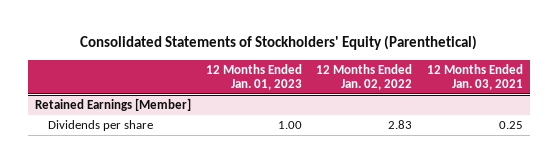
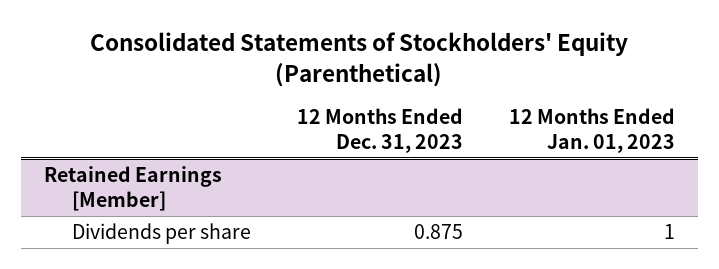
- | 12 Months Ended Jan. 01, 2023 | 12 Months Ended Jan. 02, 2022 | 12 Months Ended Jan. 03, 2021
+ | 12 Months Ended Dec. 31, 2023 | 12 Months Ended Jan. 01, 2023
@ Retained Earnings [Member]
- Dividends per share | 1.00 | 2.83 | 0.25
+ Dividends per share | 0.875 | 1

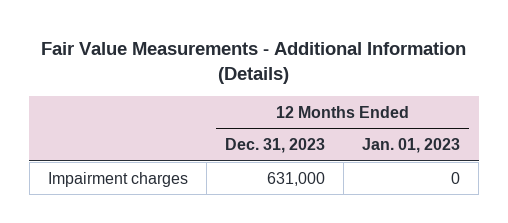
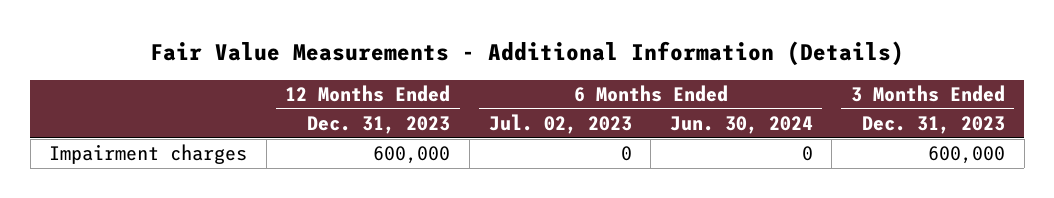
- | 12 Months Ended Dec. 31, 2023 | 12 Months Ended Jan. 01, 2023
+ | 12 Months Ended Dec. 31, 2023 | 6 Months Ended Jul. 02, 2023 | 6 Months Ended Jun. 30, 2024 | 3 Months Ended Dec. 31, 2023
- Impairment charges | 631,000 | 0
+ Impairment charges | 600,000 | 0 | 0 | 600,000

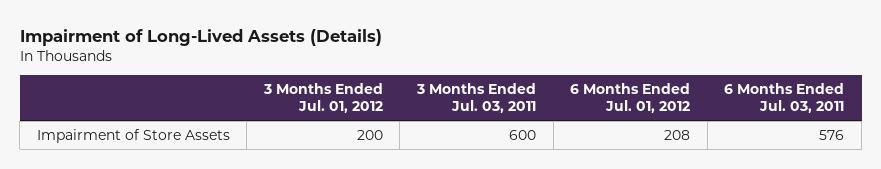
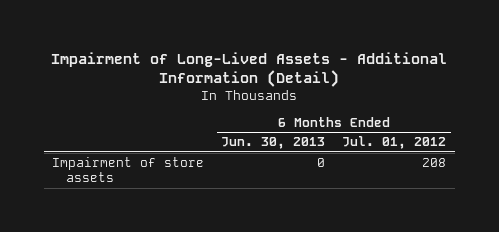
- Impairment of Long-Lived Assets (Details)
+ Impairment of Long-Lived Assets - Additional Information (Detail)
- | 3 Months Ended Jul. 01, 2012 | 3 Months Ended Jul. 03, 2011 | 6 Months Ended Jul. 01, 2012 | 6 Months Ended Jul. 03, 2011
+ | 6 Months Ended Jun. 30, 2013 | 6 Months Ended Jul. 01, 2012
- Impairment of Store Assets | 200 | 600 | 208 | 576
+ Impairment of store assets | 0 | 208

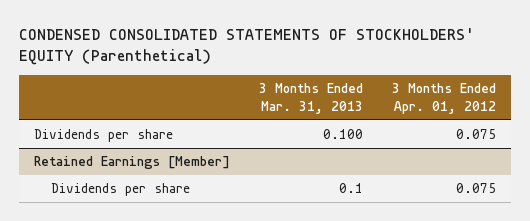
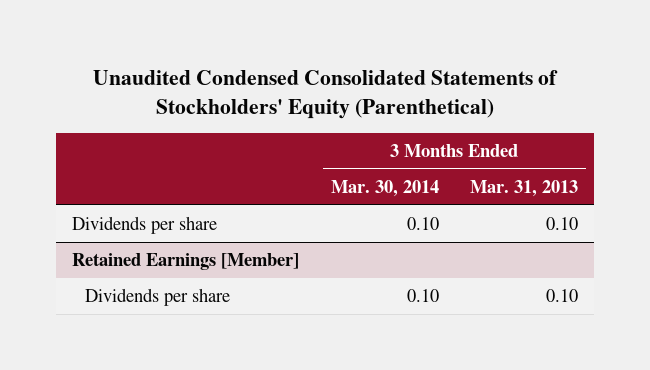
- CONDENSED CONSOLIDATED STATEMENTS OF STOCKHOLDERS' EQUITY (Parenthetical)
+ Unaudited Condensed Consolidated Statements of Stockholders' Equity (Parenthetical)
- | 3 Months Ended Mar. 31, 2013 | 3 Months Ended Apr. 01, 2012
+ | 3 Months Ended Mar. 30, 2014 | 3 Months Ended Mar. 31, 2013
- Dividends per share | 0.100 | 0.075
+ Dividends per share | 0.10 | 0.10
@ Retained Earnings [Member]
- Dividends per share | 0.1 | 0.075
+ Dividends per share | 0.10 | 0.10

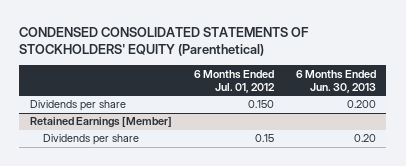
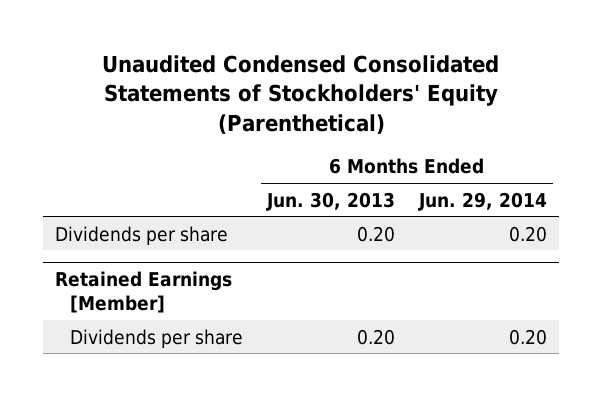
- CONDENSED CONSOLIDATED STATEMENTS OF STOCKHOLDERS' EQUITY (Parenthetical)
+ Unaudited Condensed Consolidated Statements of Stockholders' Equity (Parenthetical)
- | 6 Months Ended Jul. 01, 2012 | 6 Months Ended Jun. 30, 2013
+ | 6 Months Ended Jun. 30, 2013 | 6 Months Ended Jun. 29, 2014
- Dividends per share | 0.150 | 0.200
+ Dividends per share | 0.20 | 0.20

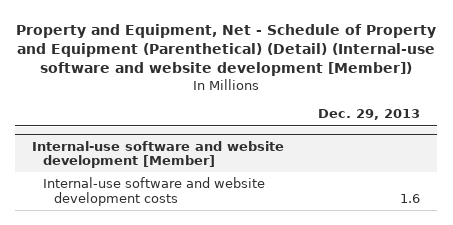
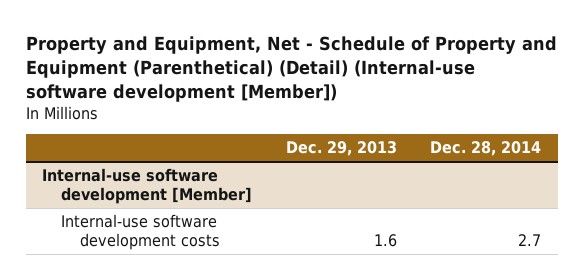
- Property and Equipment, Net - Schedule of Property and Equipment (Parenthetical) (Detail) (Internal-use software and website development [Member])
+ Property and Equipment, Net - Schedule of Property and Equipment (Parenthetical) (Detail) (Internal-use software development [Member])
- | Dec. 29, 2013
+ | Dec. 29, 2013 | Dec. 28, 2014
- Internal-use software and website development [Member]
- Internal-use software and website development costs | 1.6
+ Internal-use software development [Member]
+ Internal-use software development costs | 1.6 | 2.7

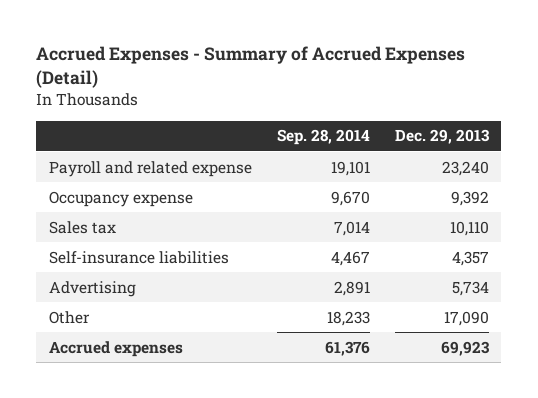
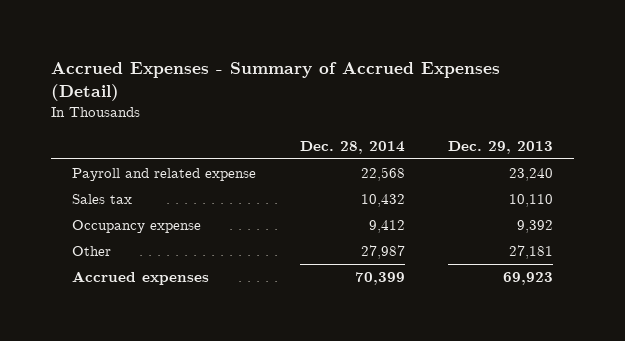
- | Sep. 28, 2014 | Dec. 29, 2013
+ | Dec. 28, 2014 | Dec. 29, 2013
- Self-insurance liabilities | 4,467 | 4,357
- Advertising | 2,891 | 5,734
- Other | 18,233 | 17,090
moved down: Occupancy expense | 9,412 | 9,392
+ Other | 27,987 | 27,181

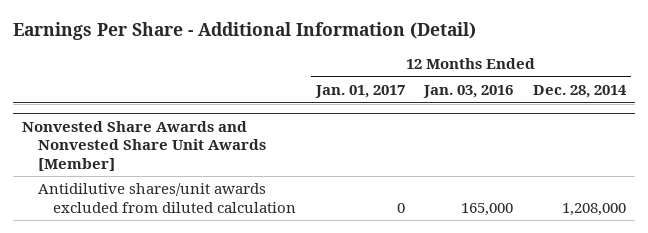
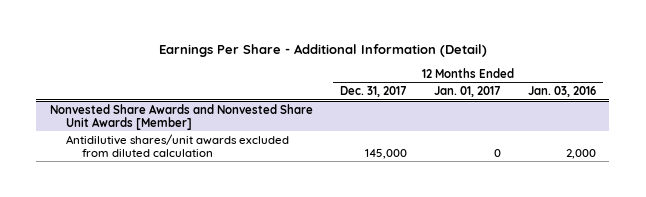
- | 12 Months Ended Jan. 01, 2017 | 12 Months Ended Jan. 03, 2016 | 12 Months Ended Dec. 28, 2014
+ | 12 Months Ended Dec. 31, 2017 | 12 Months Ended Jan. 01, 2017 | 12 Months Ended Jan. 03, 2016
@ Nonvested Share Awards and Nonvested Share Unit Awards [Member]
- Antidilutive shares/unit awards excluded from diluted calculation | 0 | 165,000 | 1,208,000
+ Antidilutive shares/unit awards excluded from diluted calculation | 145,000 | 0 | 2,000

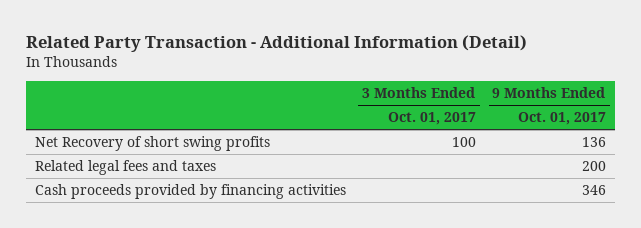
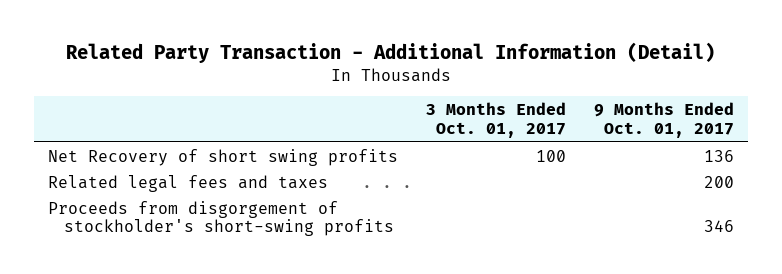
- Cash proceeds provided by financing activities | | 346
+ Proceeds from disgorgement of stockholder's short-swing profits | | 346

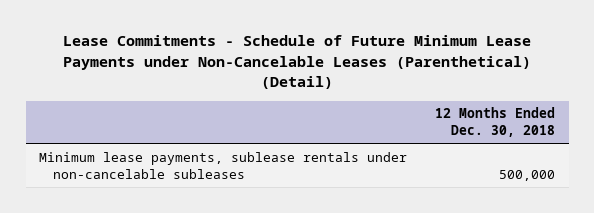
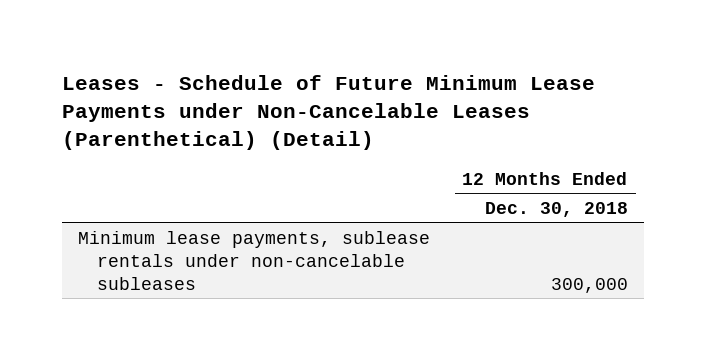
- Lease Commitments - Schedule of Future Minimum Lease Payments under Non-Cancelable Leases (Parenthetical) (Detail)
+ Leases - Schedule of Future Minimum Lease Payments under Non-Cancelable Leases (Parenthetical) (Detail)
- Minimum lease payments, sublease rentals under non-cancelable subleases | 500,000
+ Minimum lease payments, sublease rentals under non-cancelable subleases | 300,000

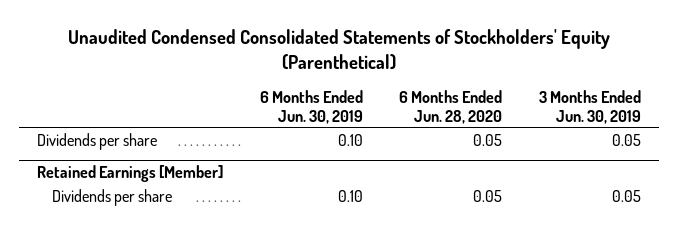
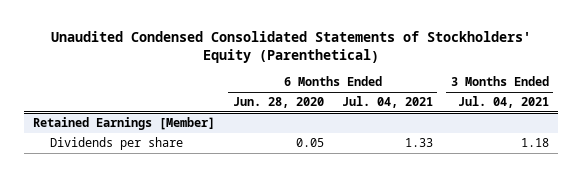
- | 6 Months Ended Jun. 30, 2019 | 6 Months Ended Jun. 28, 2020 | 3 Months Ended Jun. 30, 2019
+ | 6 Months Ended Jun. 28, 2020 | 6 Months Ended Jul. 04, 2021 | 3 Months Ended Jul. 04, 2021
- Dividends per share | 0.10 | 0.05 | 0.05

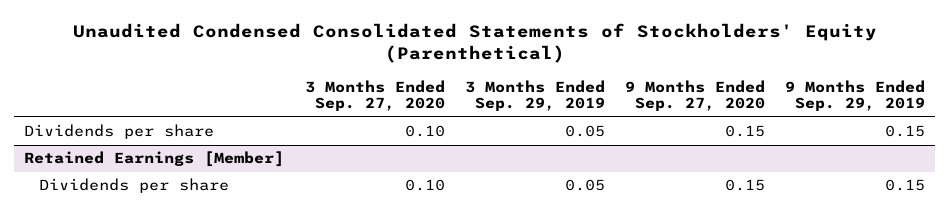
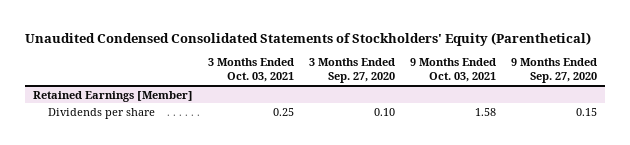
- | 3 Months Ended Sep. 27, 2020 | 3 Months Ended Sep. 29, 2019 | 9 Months Ended Sep. 27, 2020 | 9 Months Ended Sep. 29, 2019
+ | 3 Months Ended Oct. 03, 2021 | 3 Months Ended Sep. 27, 2020 | 9 Months Ended Oct. 03, 2021 | 9 Months Ended Sep. 27, 2020
- Dividends per share | 0.10 | 0.05 | 0.15 | 0.15

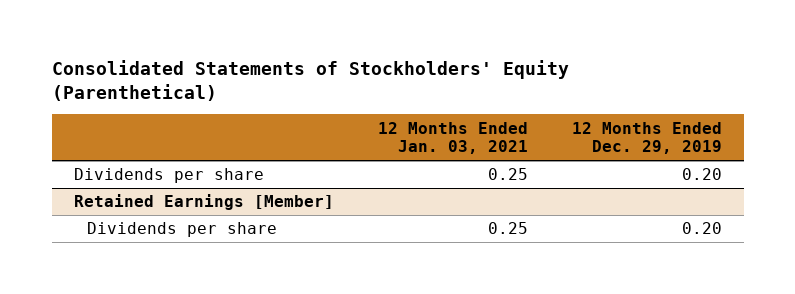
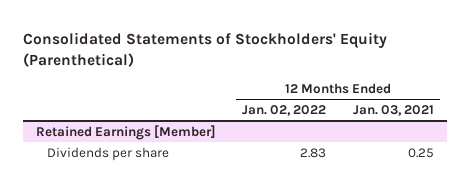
- | 12 Months Ended Jan. 03, 2021 | 12 Months Ended Dec. 29, 2019
+ | 12 Months Ended Jan. 02, 2022 | 12 Months Ended Jan. 03, 2021
- Dividends per share | 0.25 | 0.20

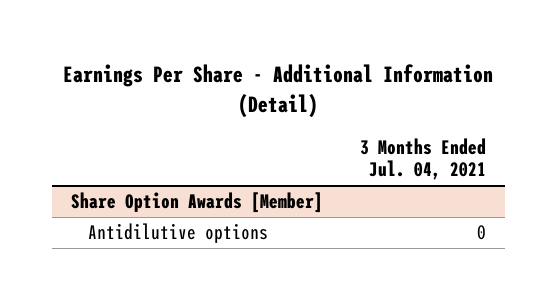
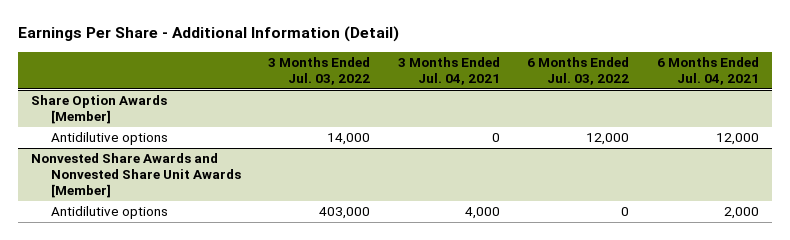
- | 3 Months Ended Jul. 04, 2021
+ | 3 Months Ended Jul. 03, 2022 | 3 Months Ended Jul. 04, 2021 | 6 Months Ended Jul. 03, 2022 | 6 Months Ended Jul. 04, 2021
+ Nonvested Share Awards and Nonvested Share Unit Awards [Member]
+ Antidilutive options | 403,000 | 4,000 | 0 | 2,000

